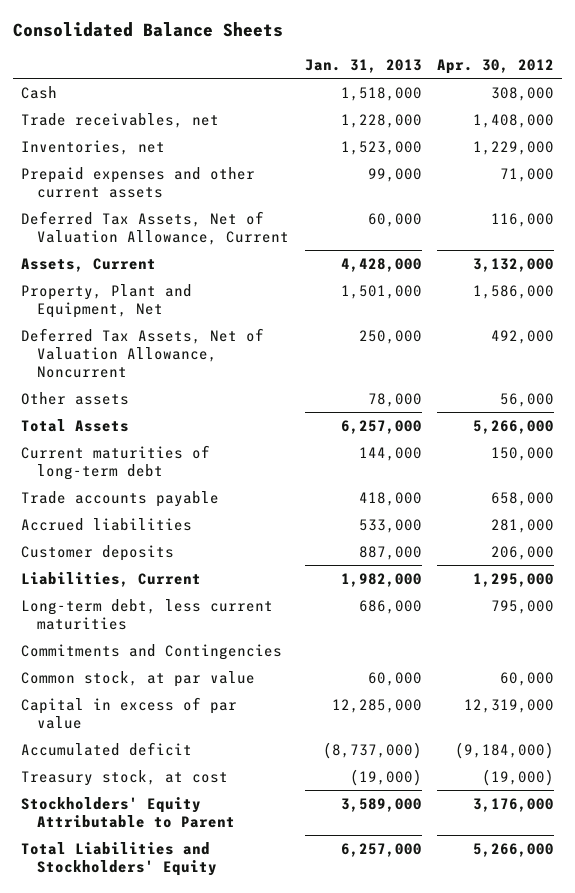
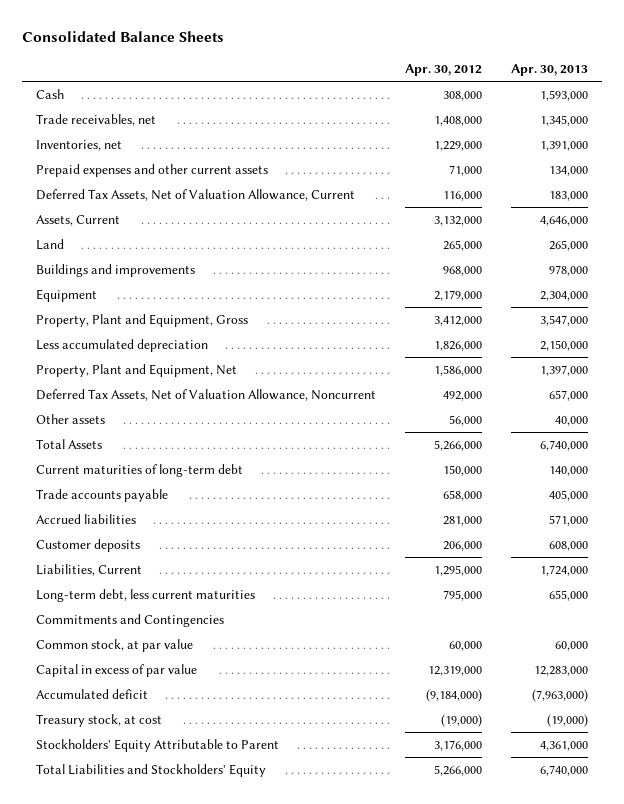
- | Jan. 31, 2013 | Apr. 30, 2012
+ | Apr. 30, 2012 | Apr. 30, 2013
+ Land | 265,000 | 265,000
+ Buildings and improvements | 968,000 | 978,000
+ Equipment | 2,179,000 | 2,304,000
+ Property, Plant and Equipment, Gross | 3,412,000 | 3,547,000
+ Less accumulated depreciation | 1,826,000 | 2,150,000

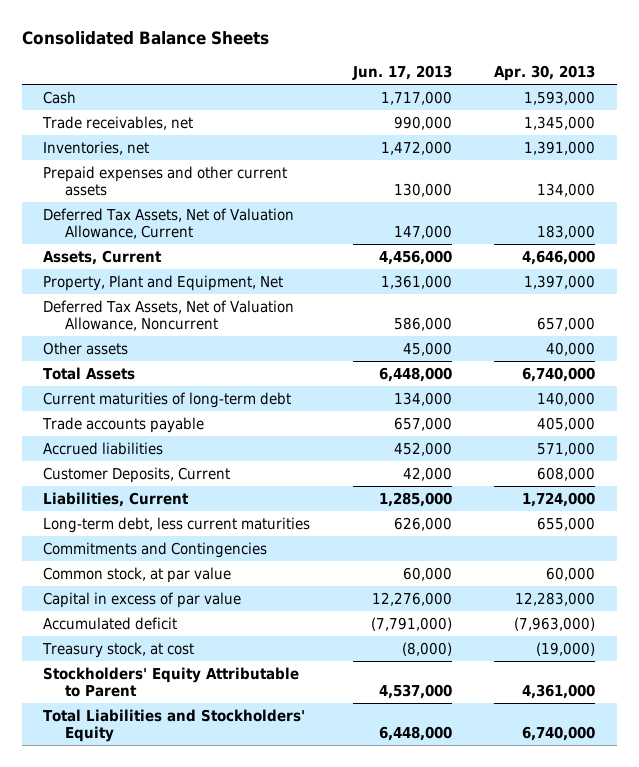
- | Apr. 30, 2012 | Apr. 30, 2013
+ | Jun. 17, 2013 | Apr. 30, 2013
- Land | 265,000 | 265,000
- Buildings and improvements | 968,000 | 978,000
- Equipment | 2,179,000 | 2,304,000
- Property, Plant and Equipment, Gross | 3,412,000 | 3,547,000
- Less accumulated depreciation | 1,826,000 | 2,150,000
- Customer deposits | 206,000 | 608,000
+ Customer Deposits, Current | 42,000 | 608,000

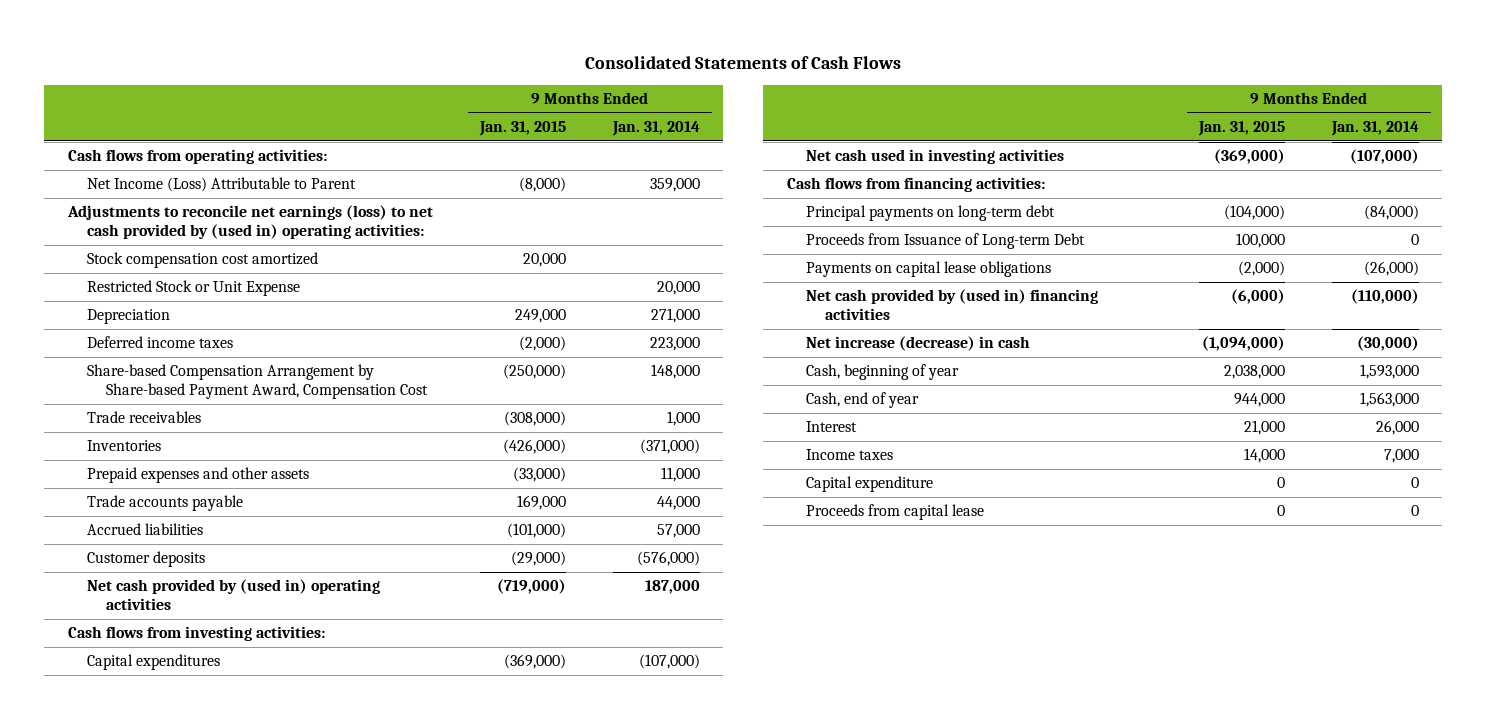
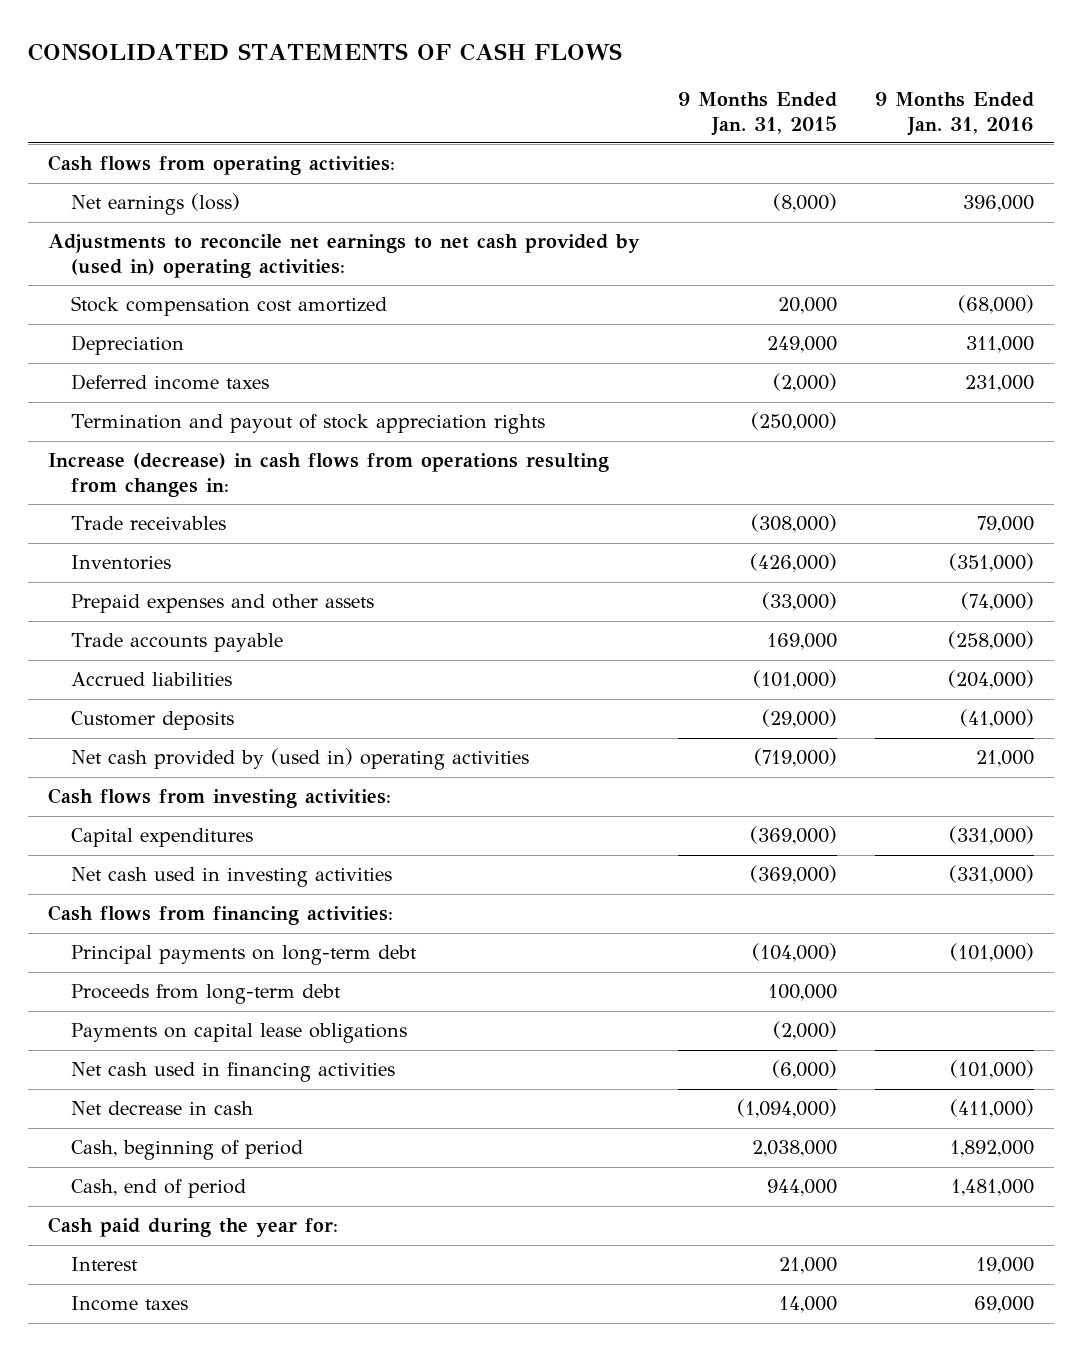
- Consolidated Statements of Cash Flows
+ CONSOLIDATED STATEMENTS OF CASH FLOWS
- | 9 Months Ended Jan. 31, 2015 | 9 Months Ended Jan. 31, 2014
+ | 9 Months Ended Jan. 31, 2015 | 9 Months Ended Jan. 31, 2016
- Net Income (Loss) Attributable to Parent | (8,000) | 359,000
- Adjustments to reconcile net earnings (loss) to net cash provided by (used in) operating activities:
+ Net earnings (loss) | (8,000) | 396,000
+ Adjustments to reconcile net earnings to net cash provided by (used in) operating activities:
- Restricted Stock or Unit Expense | | 20,000
- Share-based Compensation Arrangement by Share-based Payment Award, Compensation Cost | (250,000) | 148,000
+ Termination and payout of stock appreciation rights | (250,000) |
+ Increase (decrease) in cash flows from operations resulting from changes in:
- Proceeds from Issuance of Long-term Debt | 100,000 | 0
+ Proceeds from long-term debt | 100,000 |
- Net cash provided by (used in) financing activities | (6,000) | (110,000)
- Net increase (decrease) in cash | (1,094,000) | (30,000)
- Cash, beginning of year | 2,038,000 | 1,593,000
- Cash, end of year | 944,000 | 1,563,000
+ Net cash used in financing activities | (6,000) | (101,000)
+ Net decrease in cash | (1,094,000) | (411,000)
+ Cash, beginning of period | 2,038,000 | 1,892,000
+ Cash, end of period | 944,000 | 1,481,000
+ Cash paid during the year for:
- Capital expenditure | 0 | 0
- Proceeds from capital lease | 0 | 0

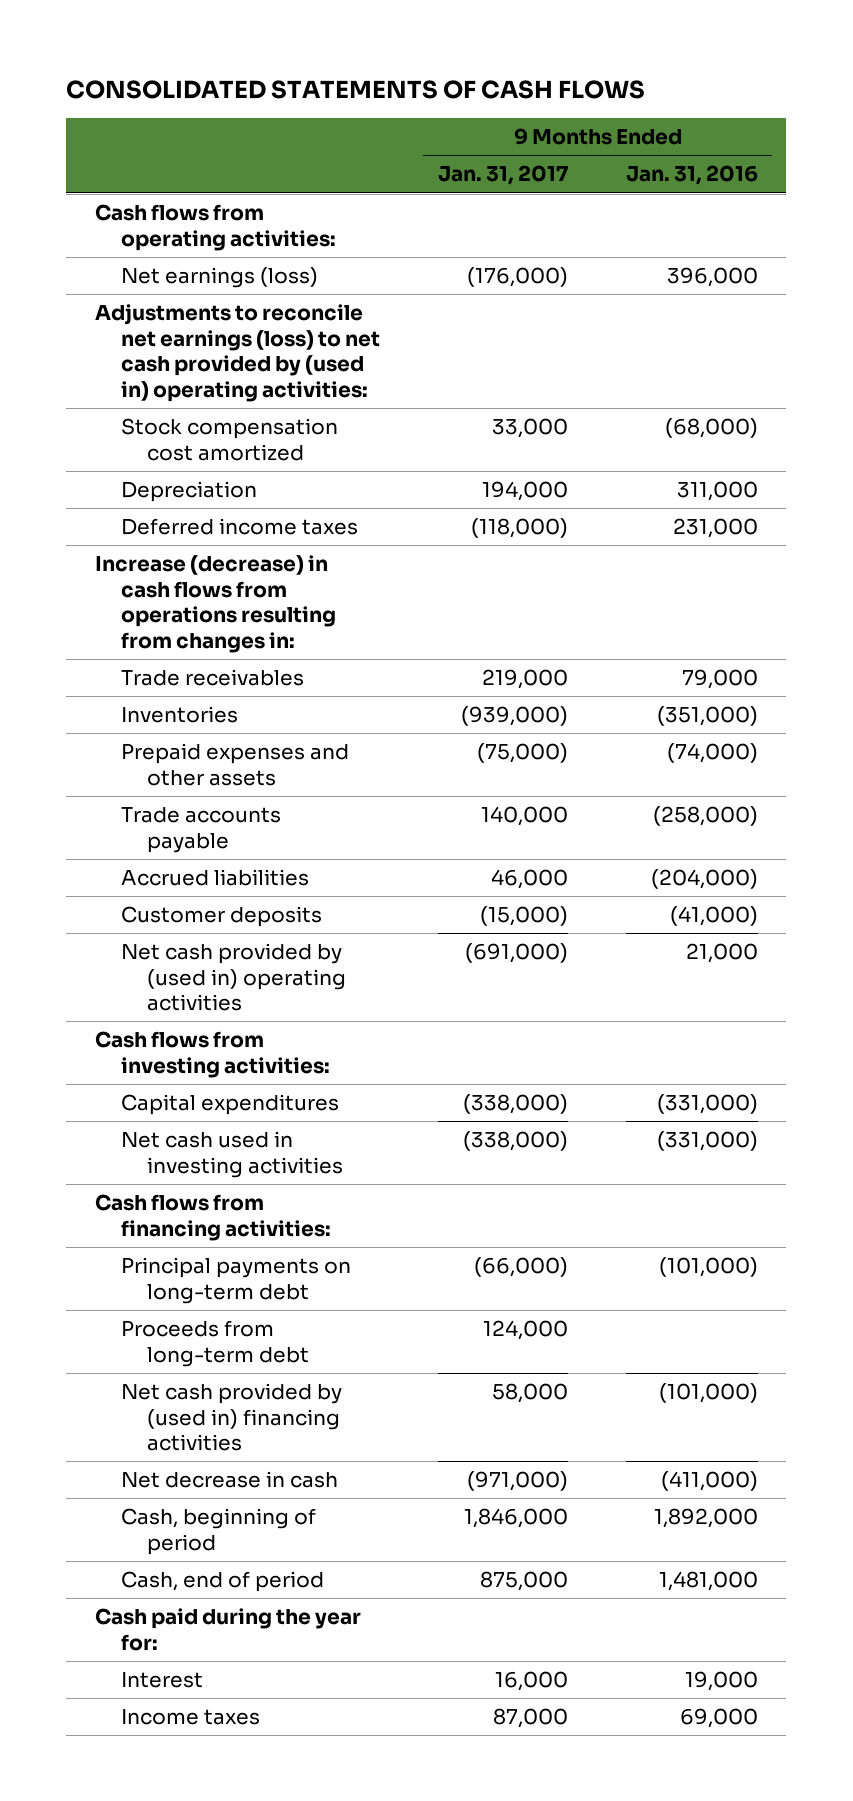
- | 9 Months Ended Jan. 31, 2015 | 9 Months Ended Jan. 31, 2016
+ | 9 Months Ended Jan. 31, 2017 | 9 Months Ended Jan. 31, 2016
- Adjustments to reconcile net earnings to net cash provided by (used in) operating activities:
+ Adjustments to reconcile net earnings (loss) to net cash provided by (used in) operating activities:
- Termination and payout of stock appreciation rights | (250,000) |
- Payments on capital lease obligations | (2,000) |
- Net cash used in financing activities | (6,000) | (101,000)
+ Net cash provided by (used in) financing activities | 58,000 | (101,000)

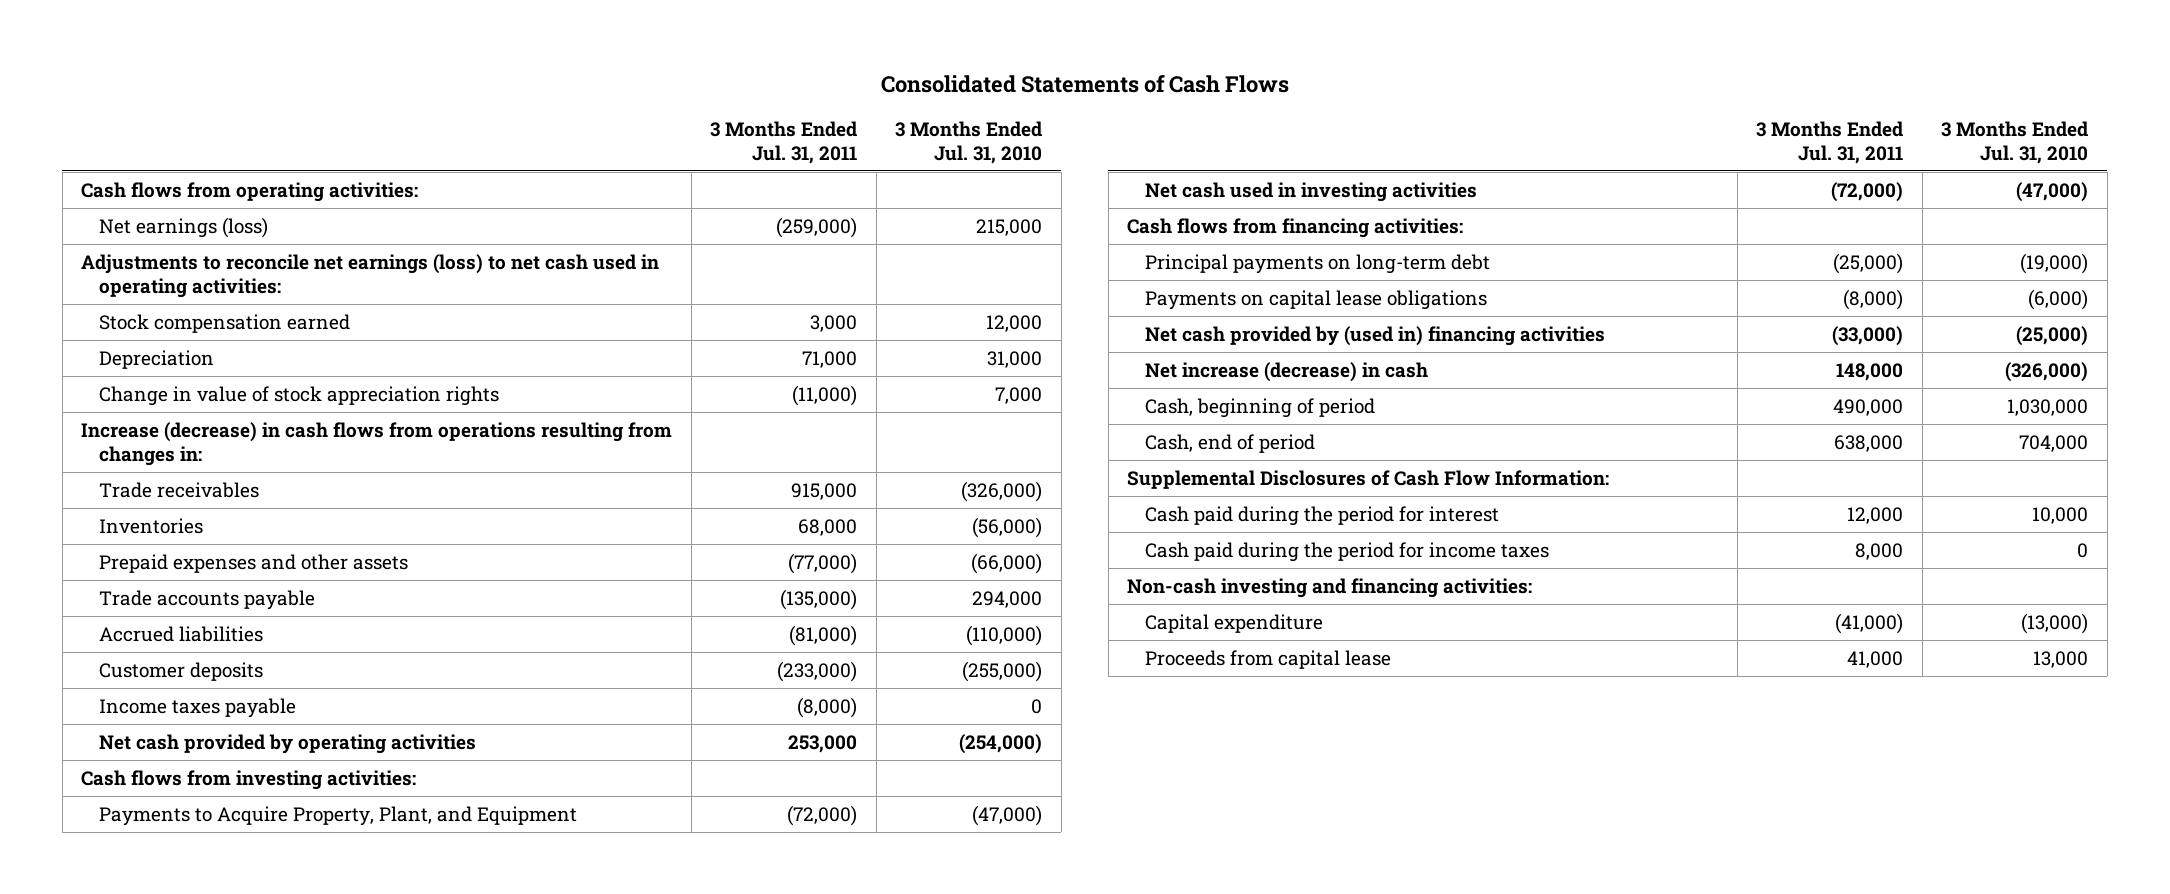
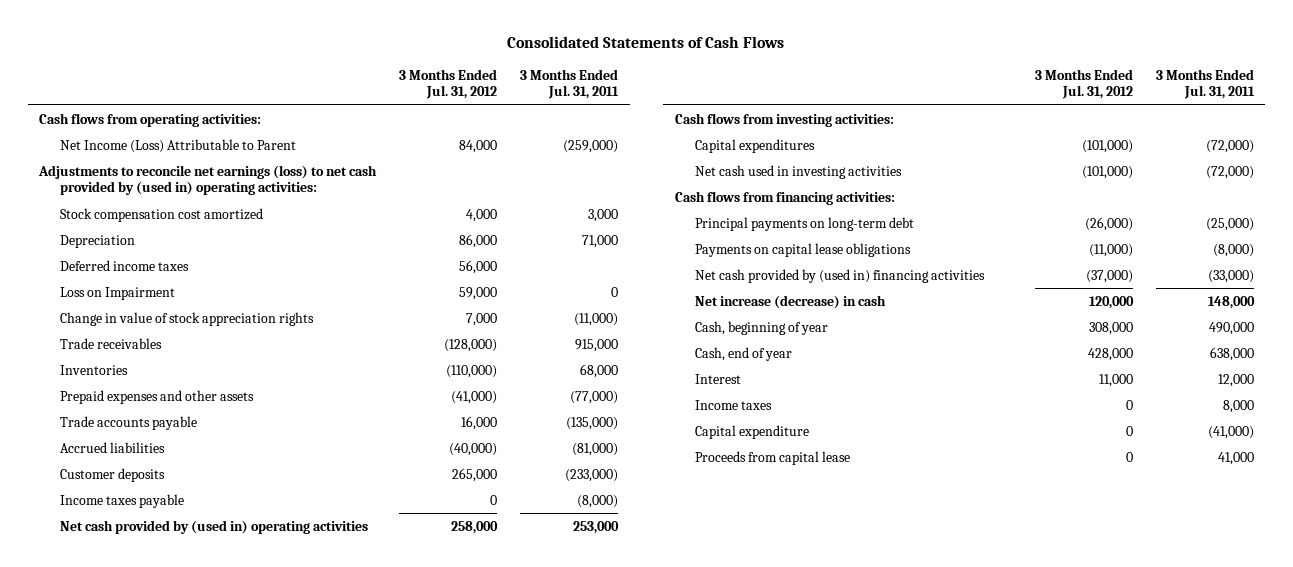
- | 3 Months Ended Jul. 31, 2011 | 3 Months Ended Jul. 31, 2010
+ | 3 Months Ended Jul. 31, 2012 | 3 Months Ended Jul. 31, 2011
- Net earnings (loss) | (259,000) | 215,000
- Adjustments to reconcile net earnings (loss) to net cash used in operating activities:
- Stock compensation earned | 3,000 | 12,000
+ Net Income (Loss) Attributable to Parent | 84,000 | (259,000)
+ Adjustments to reconcile net earnings (loss) to net cash provided by (used in) operating activities:
+ Stock compensation cost amortized | 4,000 | 3,000
+ Deferred income taxes | 56,000 |
+ Loss on Impairment | 59,000 | 0
- Increase (decrease) in cash flows from operations resulting from changes in:
- Net cash provided by operating activities | 253,000 | (254,000)
+ Net cash provided by (used in) operating activities | 258,000 | 253,000
- Payments to Acquire Property, Plant, and Equipment | (72,000) | (47,000)
+ Capital expenditures | (101,000) | (72,000)
- Cash, beginning of period | 490,000 | 1,030,000
- Cash, end of period | 638,000 | 704,000
- Supplemental Disclosures of Cash Flow Information:
- Cash paid during the period for interest | 12,000 | 10,000
- Cash paid during the period for income taxes | 8,000 | 0
- Non-cash investing and financing activities:
+ Cash, beginning of year | 308,000 | 490,000
+ Cash, end of year | 428,000 | 638,000
+ Interest | 11,000 | 12,000
+ Income taxes | 0 | 8,000

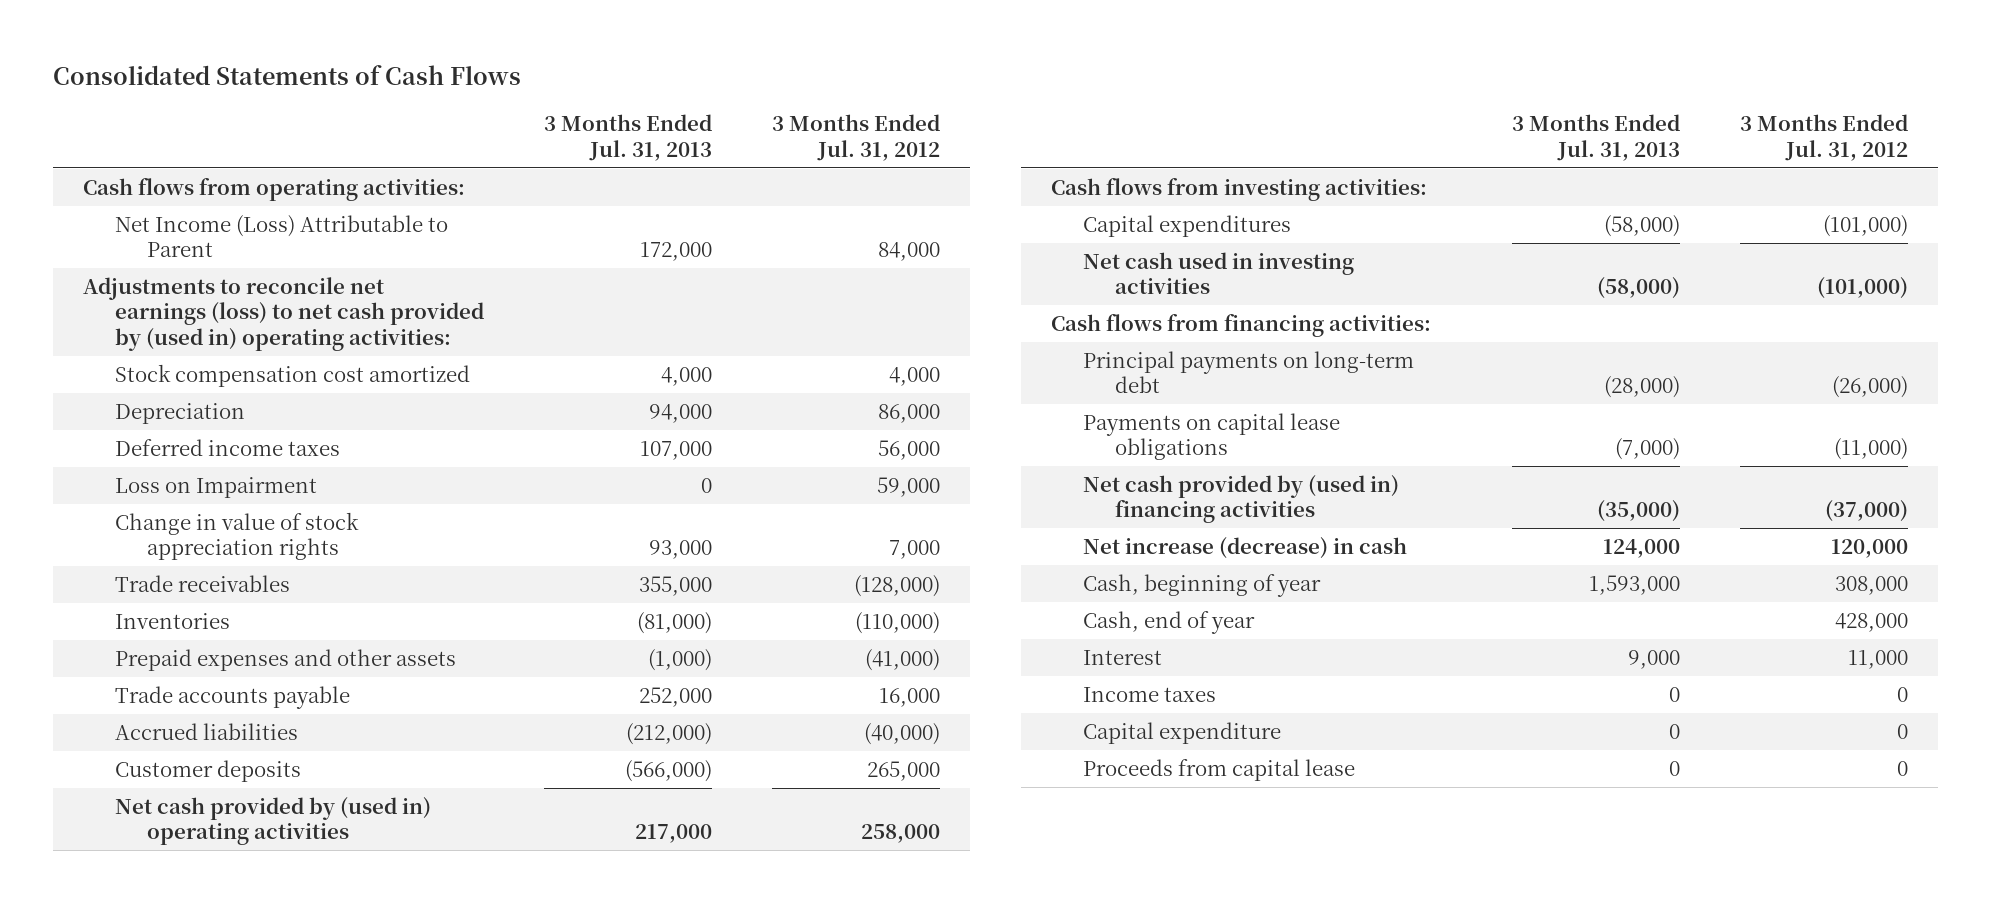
- | 3 Months Ended Jul. 31, 2012 | 3 Months Ended Jul. 31, 2011
+ | 3 Months Ended Jul. 31, 2013 | 3 Months Ended Jul. 31, 2012
- Income taxes payable | 0 | (8,000)

